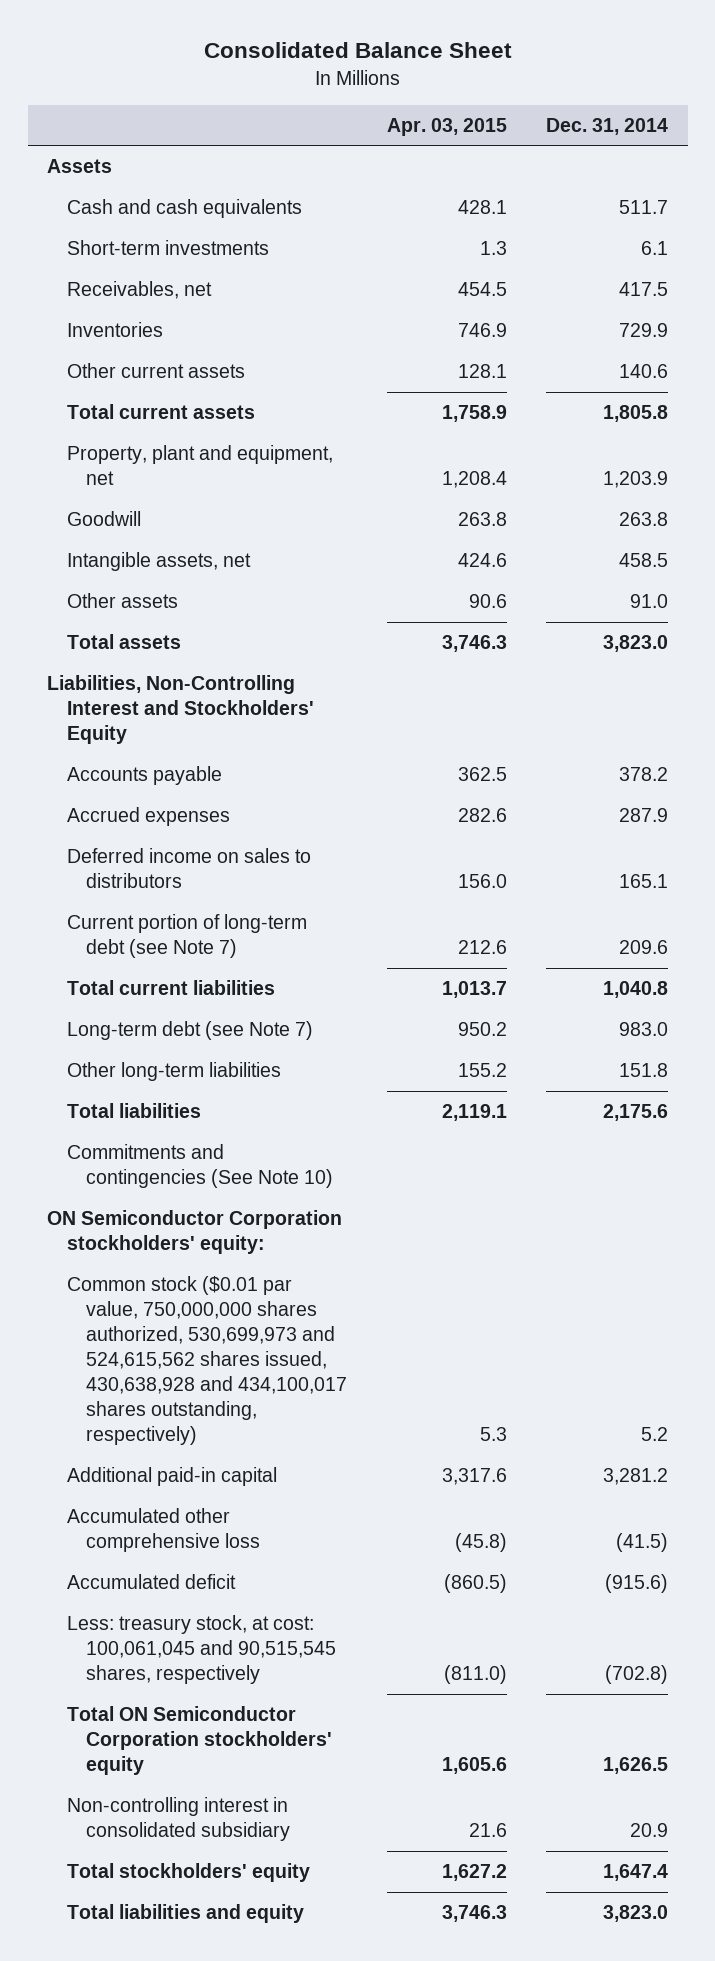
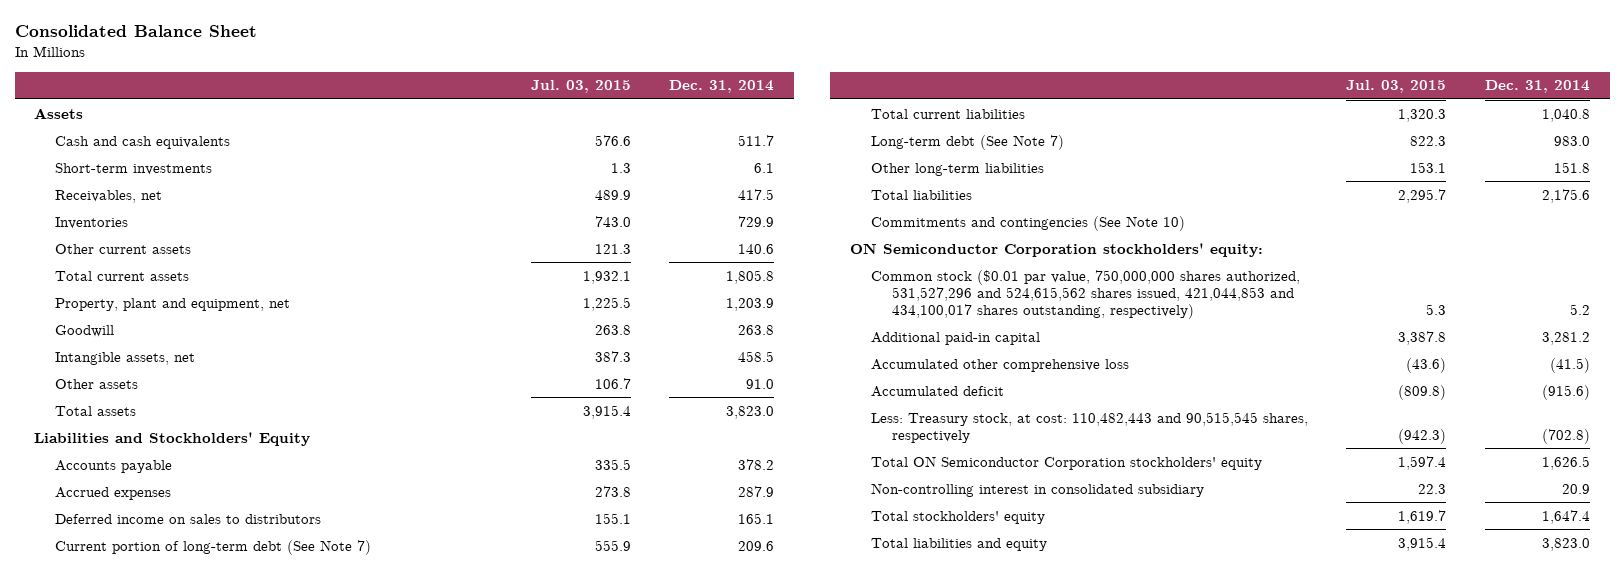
- | Apr. 03, 2015 | Dec. 31, 2014
+ | Jul. 03, 2015 | Dec. 31, 2014
- Liabilities, Non-Controlling Interest and Stockholders' Equity
+ Liabilities and Stockholders' Equity
- Current portion of long-term debt (see Note 7) | 212.6 | 209.6
+ Current portion of long-term debt (See Note 7) | 555.9 | 209.6
- Long-term debt (see Note 7) | 950.2 | 983.0
+ Long-term debt (See Note 7) | 822.3 | 983.0
- Common stock ($0.01 par value, 750,000,000 shares authorized, 530,699,973 and 524,615,562 shares issued, 430,638,928 and 434,100,017 shares outstanding, respectively) | 5.3 | 5.2
+ Common stock ($0.01 par value, 750,000,000 shares authorized, 531,527,296 and 524,615,562 shares issued, 421,044,853 and 434,100,017 shares outstanding, respectively) | 5.3 | 5.2
- Less: treasury stock, at cost: 100,061,045 and 90,515,545 shares, respectively | (811.0) | (702.8)
+ Less: Treasury stock, at cost: 110,482,443 and 90,515,545 shares, respectively | (942.3) | (702.8)

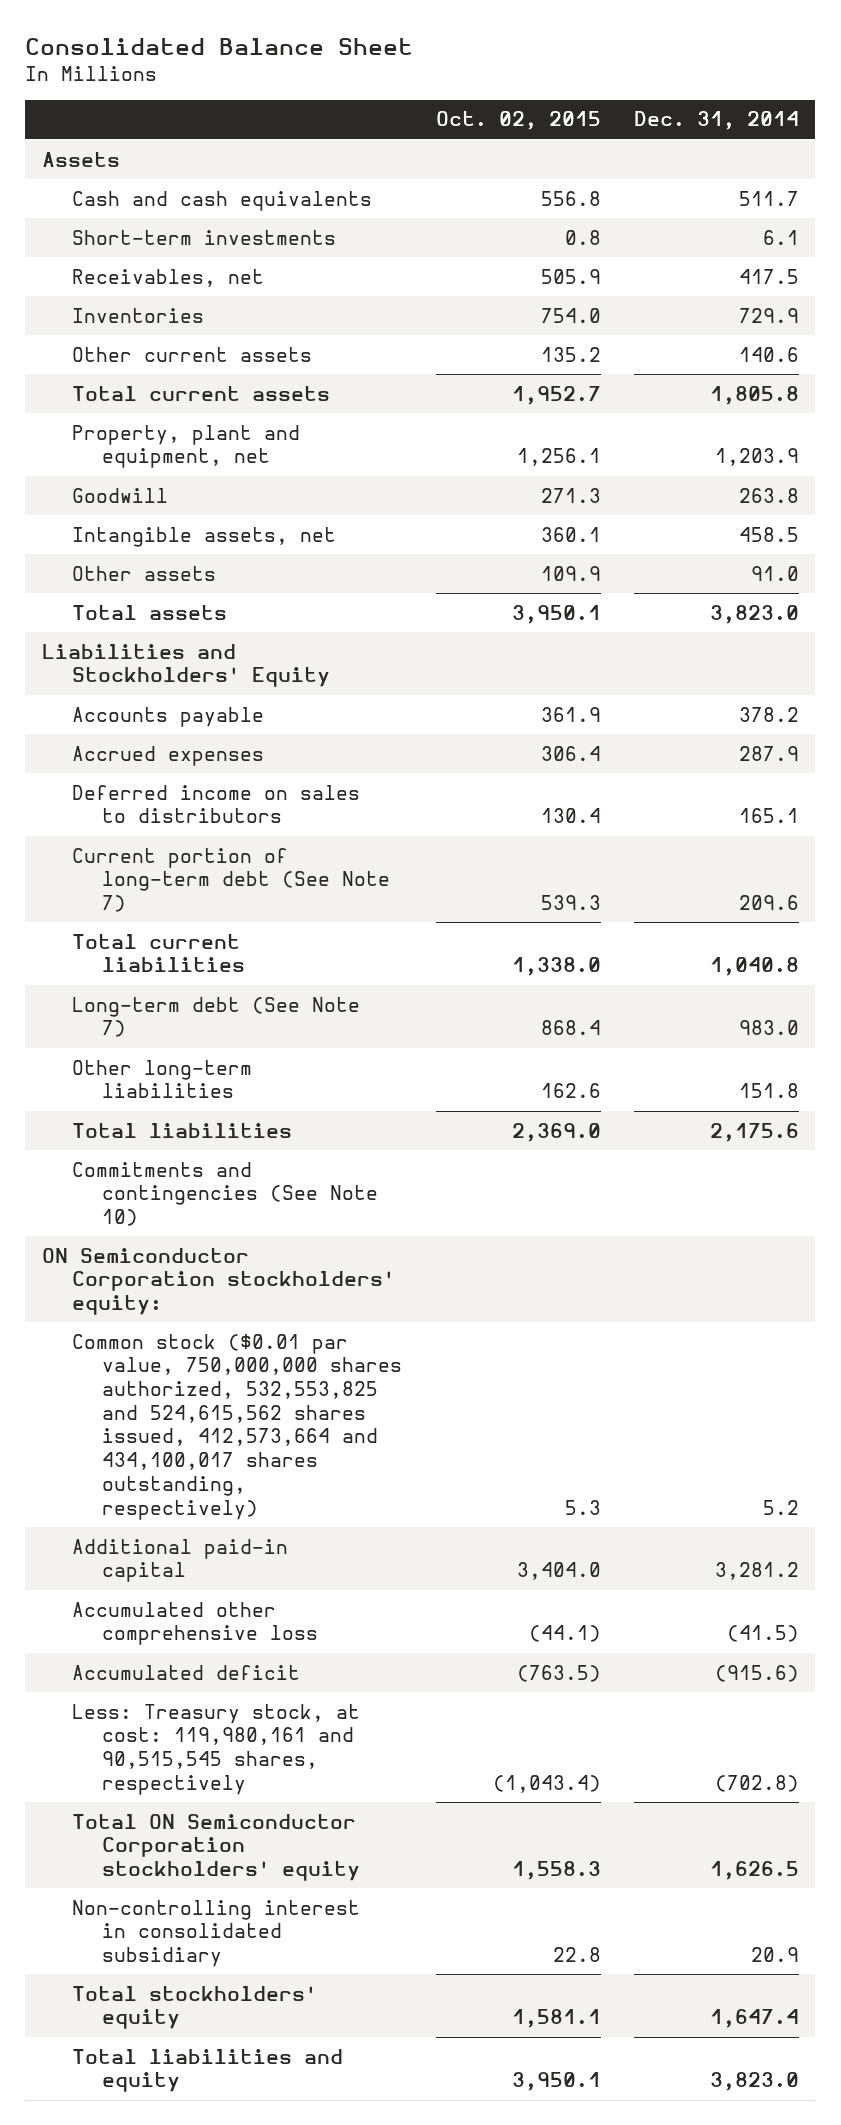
- | Jul. 03, 2015 | Dec. 31, 2014
+ | Oct. 02, 2015 | Dec. 31, 2014
- Common stock ($0.01 par value, 750,000,000 shares authorized, 531,527,296 and 524,615,562 shares issued, 421,044,853 and 434,100,017 shares outstanding, respectively) | 5.3 | 5.2
+ Common stock ($0.01 par value, 750,000,000 shares authorized, 532,553,825 and 524,615,562 shares issued, 412,573,664 and 434,100,017 shares outstanding, respectively) | 5.3 | 5.2
- Less: Treasury stock, at cost: 110,482,443 and 90,515,545 shares, respectively | (942.3) | (702.8)
+ Less: Treasury stock, at cost: 119,980,161 and 90,515,545 shares, respectively | (1,043.4) | (702.8)

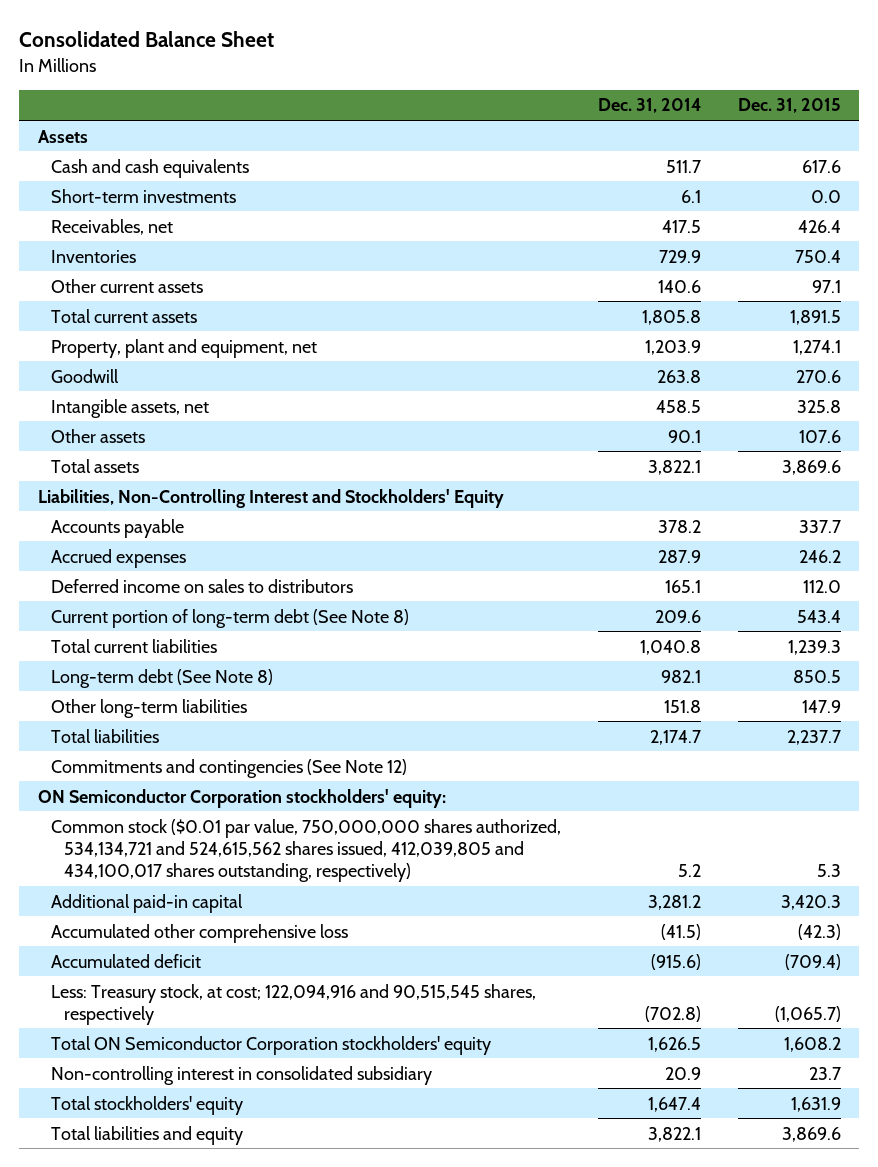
- | Oct. 02, 2015 | Dec. 31, 2014
+ | Dec. 31, 2014 | Dec. 31, 2015
- Other assets | 109.9 | 91.0
- Total assets | 3,950.1 | 3,823.0
- Liabilities and Stockholders' Equity
+ Other assets | 90.1 | 107.6
+ Total assets | 3,822.1 | 3,869.6
+ Liabilities, Non-Controlling Interest and Stockholders' Equity
- Current portion of long-term debt (See Note 7) | 539.3 | 209.6
+ Current portion of long-term debt (See Note 8) | 209.6 | 543.4
- Long-term debt (See Note 7) | 868.4 | 983.0
+ Long-term debt (See Note 8) | 982.1 | 850.5
- Total liabilities | 2,369.0 | 2,175.6
- Commitments and contingencies (See Note 10)
+ Total liabilities | 2,174.7 | 2,237.7
+ Commitments and contingencies (See Note 12)
- Common stock ($0.01 par value, 750,000,000 shares authorized, 532,553,825 and 524,615,562 shares issued, 412,573,664 and 434,100,017 shares outstanding, respectively) | 5.3 | 5.2
+ Common stock ($0.01 par value, 750,000,000 shares authorized, 534,134,721 and 524,615,562 shares issued, 412,039,805 and 434,100,017 shares outstanding, respectively) | 5.2 | 5.3
- Less: Treasury stock, at cost: 119,980,161 and 90,515,545 shares, respectively | (1,043.4) | (702.8)
+ Less: Treasury stock, at cost; 122,094,916 and 90,515,545 shares, respectively | (702.8) | (1,065.7)
- Total liabilities and equity | 3,950.1 | 3,823.0
+ Total liabilities and equity | 3,822.1 | 3,869.6

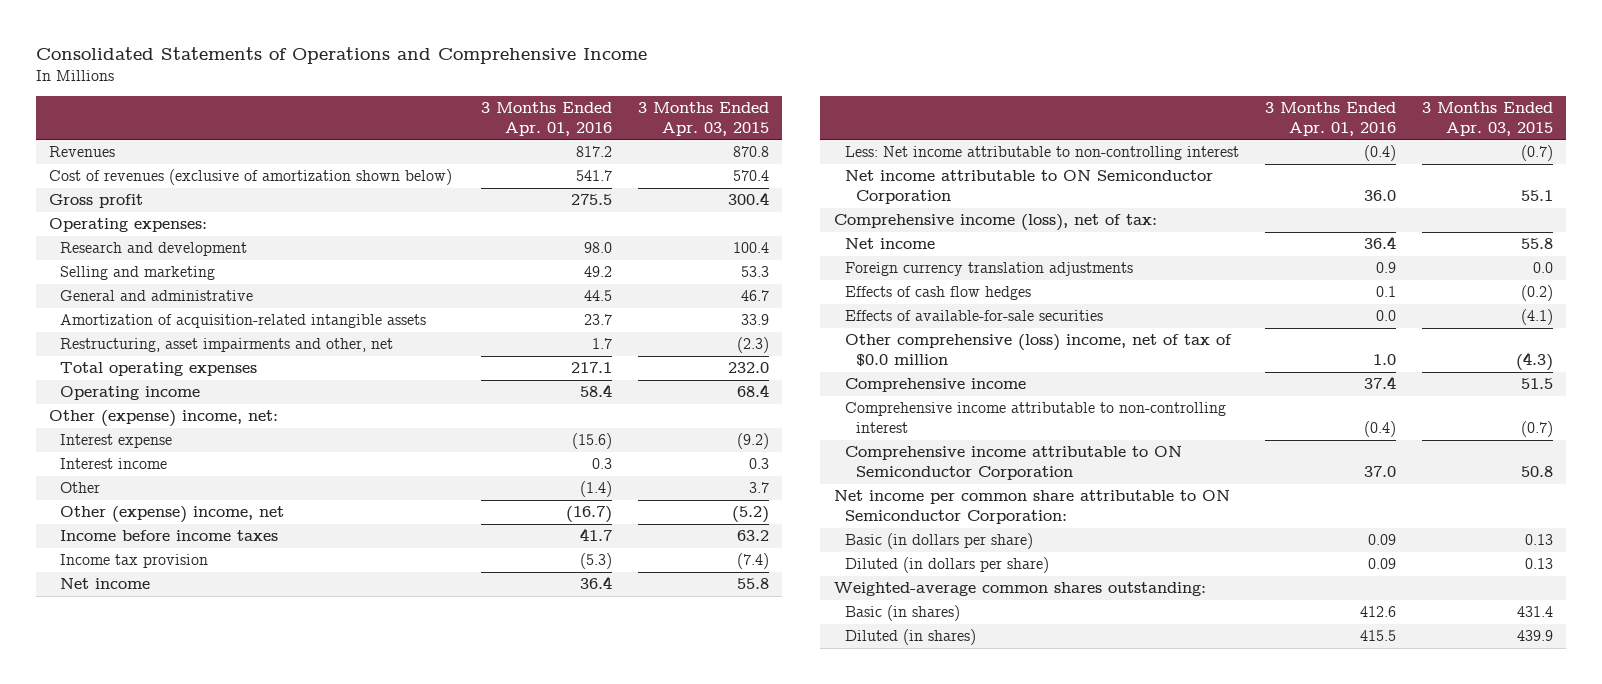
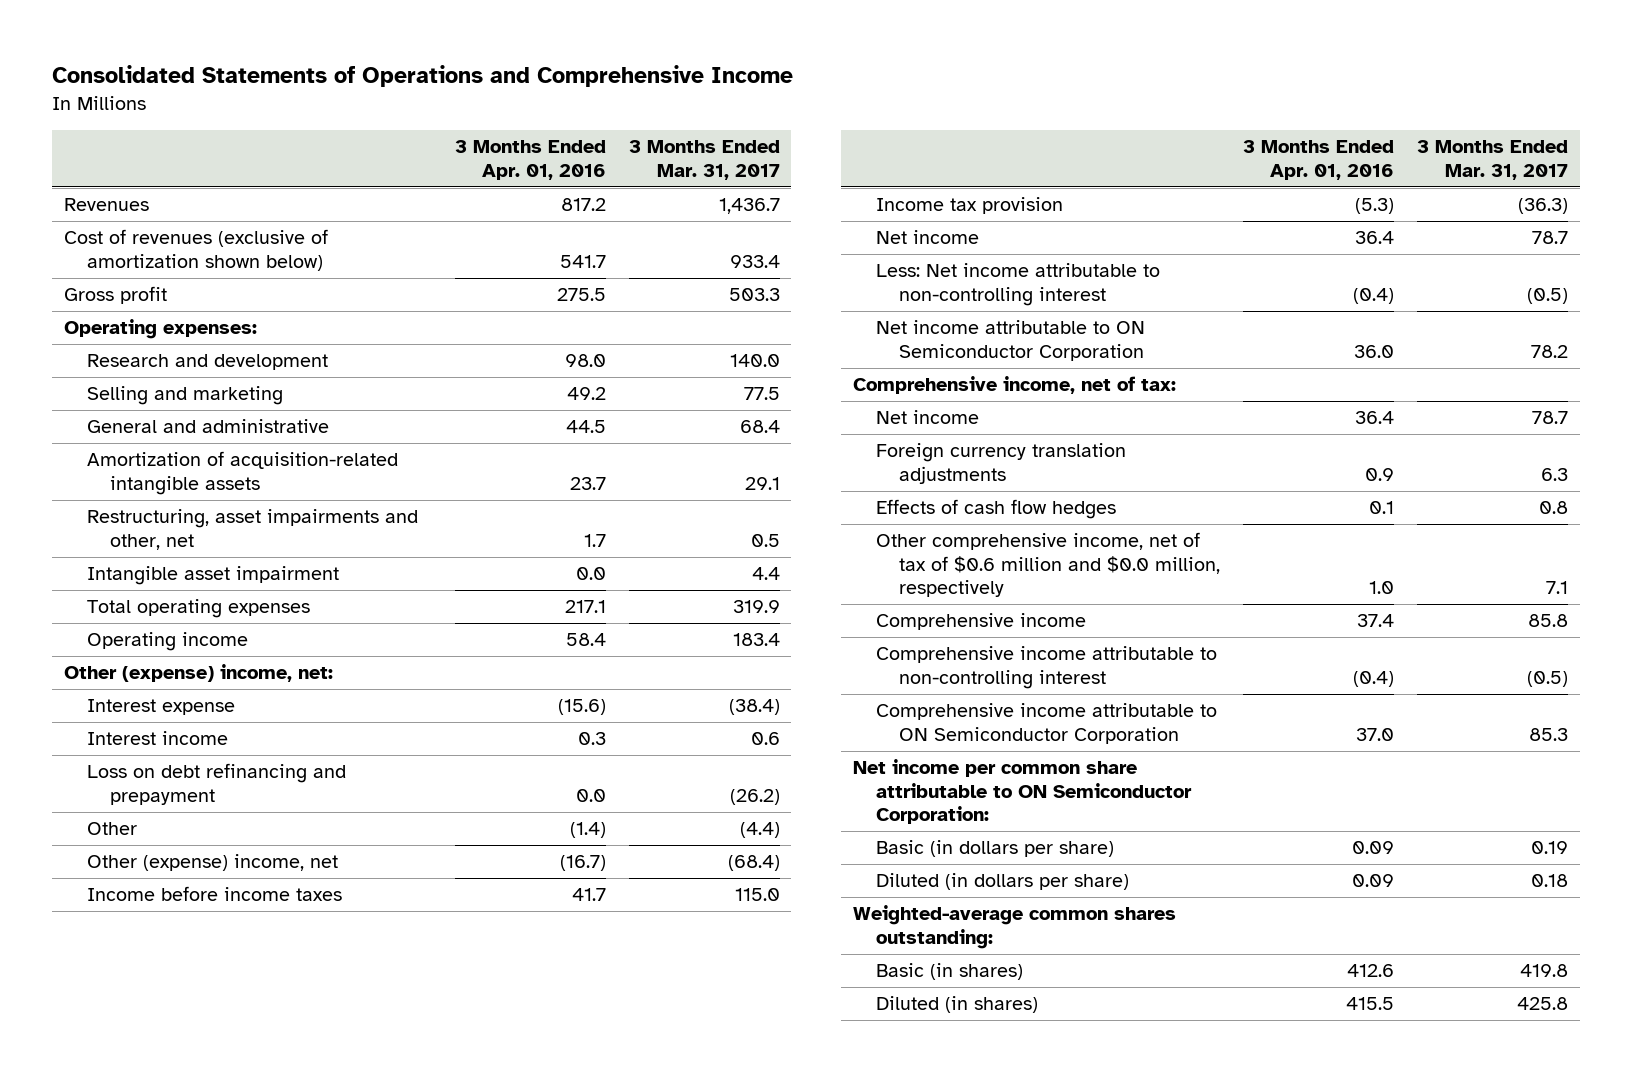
- | 3 Months Ended Apr. 01, 2016 | 3 Months Ended Apr. 03, 2015
+ | 3 Months Ended Apr. 01, 2016 | 3 Months Ended Mar. 31, 2017
+ Intangible asset impairment | 0.0 | 4.4
+ Loss on debt refinancing and prepayment | 0.0 | (26.2)
- Comprehensive income (loss), net of tax:
+ Comprehensive income, net of tax:
- Effects of available-for-sale securities | 0.0 | (4.1)
- Other comprehensive (loss) income, net of tax of $0.0 million | 1.0 | (4.3)
+ Other comprehensive income, net of tax of $0.6 million and $0.0 million, respectively | 1.0 | 7.1

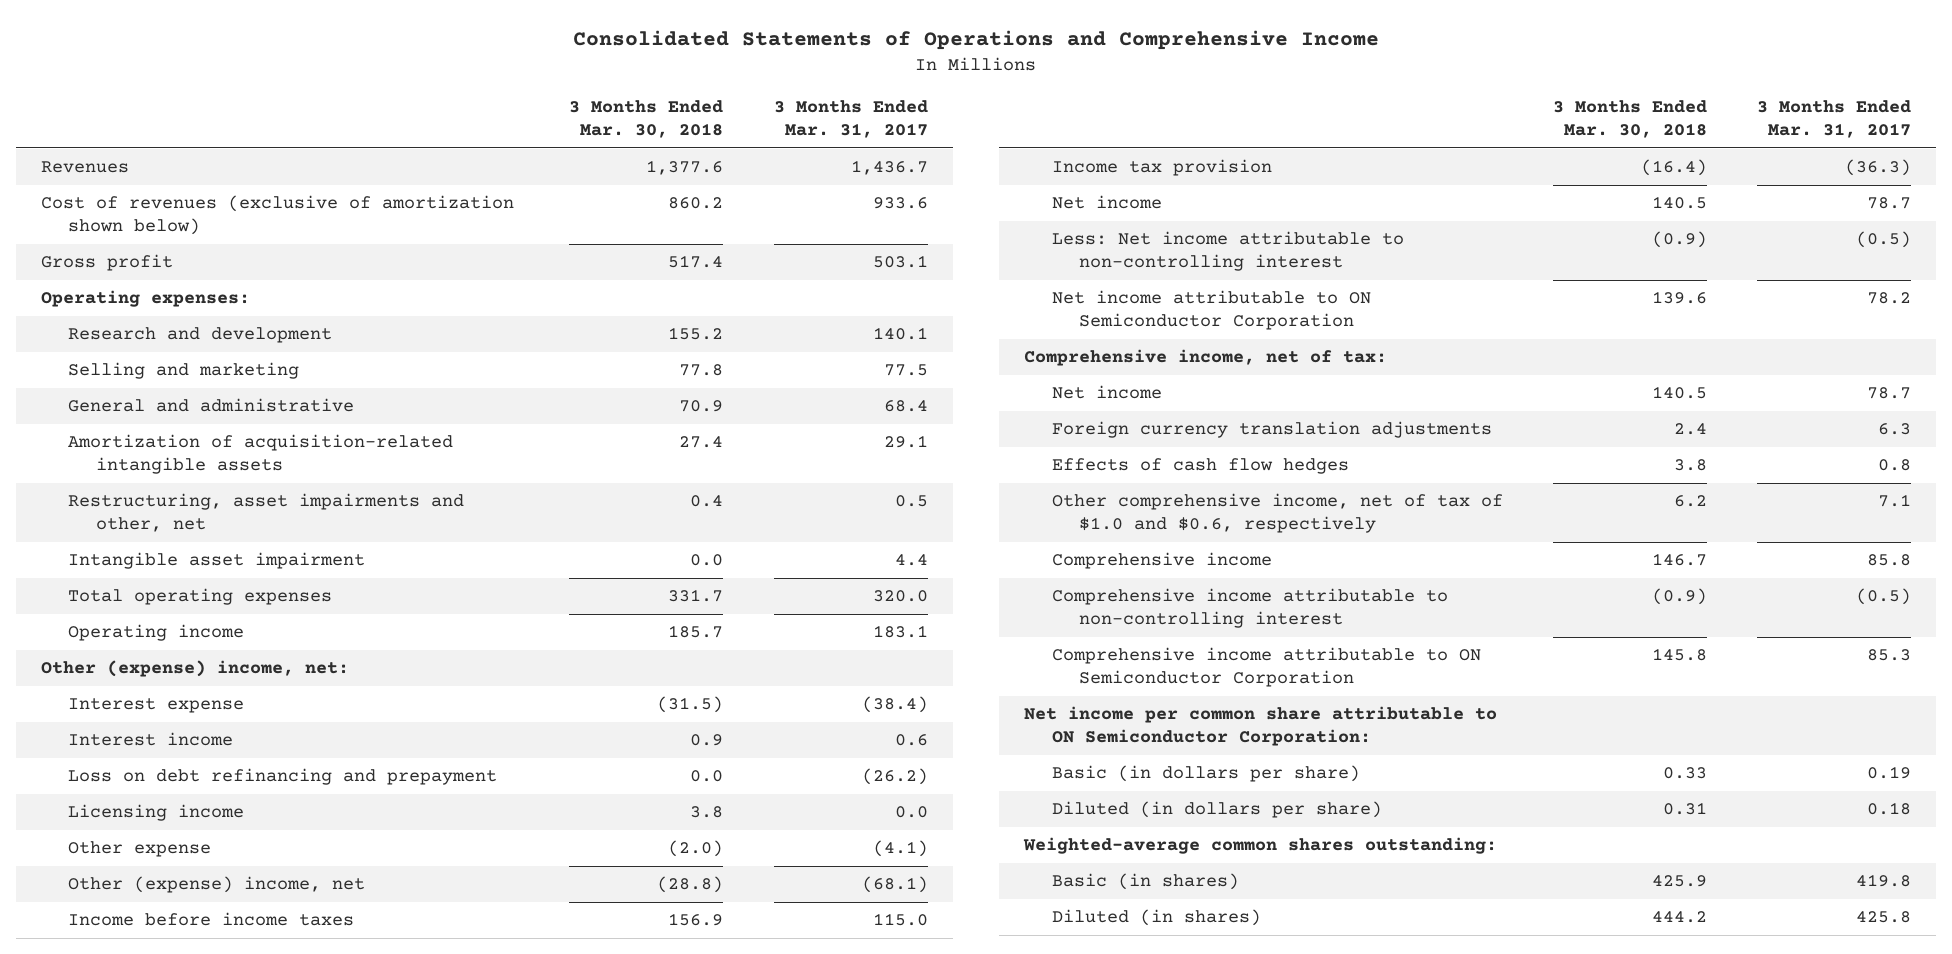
- | 3 Months Ended Apr. 01, 2016 | 3 Months Ended Mar. 31, 2017
+ | 3 Months Ended Mar. 30, 2018 | 3 Months Ended Mar. 31, 2017
- Cost of revenues (exclusive of amortization shown below) | 541.7 | 933.4
- Gross profit | 275.5 | 503.3
+ Cost of revenues (exclusive of amortization shown below) | 860.2 | 933.6
+ Gross profit | 517.4 | 503.1
- Research and development | 98.0 | 140.0
+ Research and development | 155.2 | 140.1
- Total operating expenses | 217.1 | 319.9
- Operating income | 58.4 | 183.4
+ Total operating expenses | 331.7 | 320.0
+ Operating income | 185.7 | 183.1
- Other | (1.4) | (4.4)
- Other (expense) income, net | (16.7) | (68.4)
+ Licensing income | 3.8 | 0.0
+ Other expense | (2.0) | (4.1)
+ Other (expense) income, net | (28.8) | (68.1)
- Other comprehensive income, net of tax of $0.6 million and $0.0 million, respectively | 1.0 | 7.1
+ Other comprehensive income, net of tax of $1.0 and $0.6, respectively | 6.2 | 7.1

